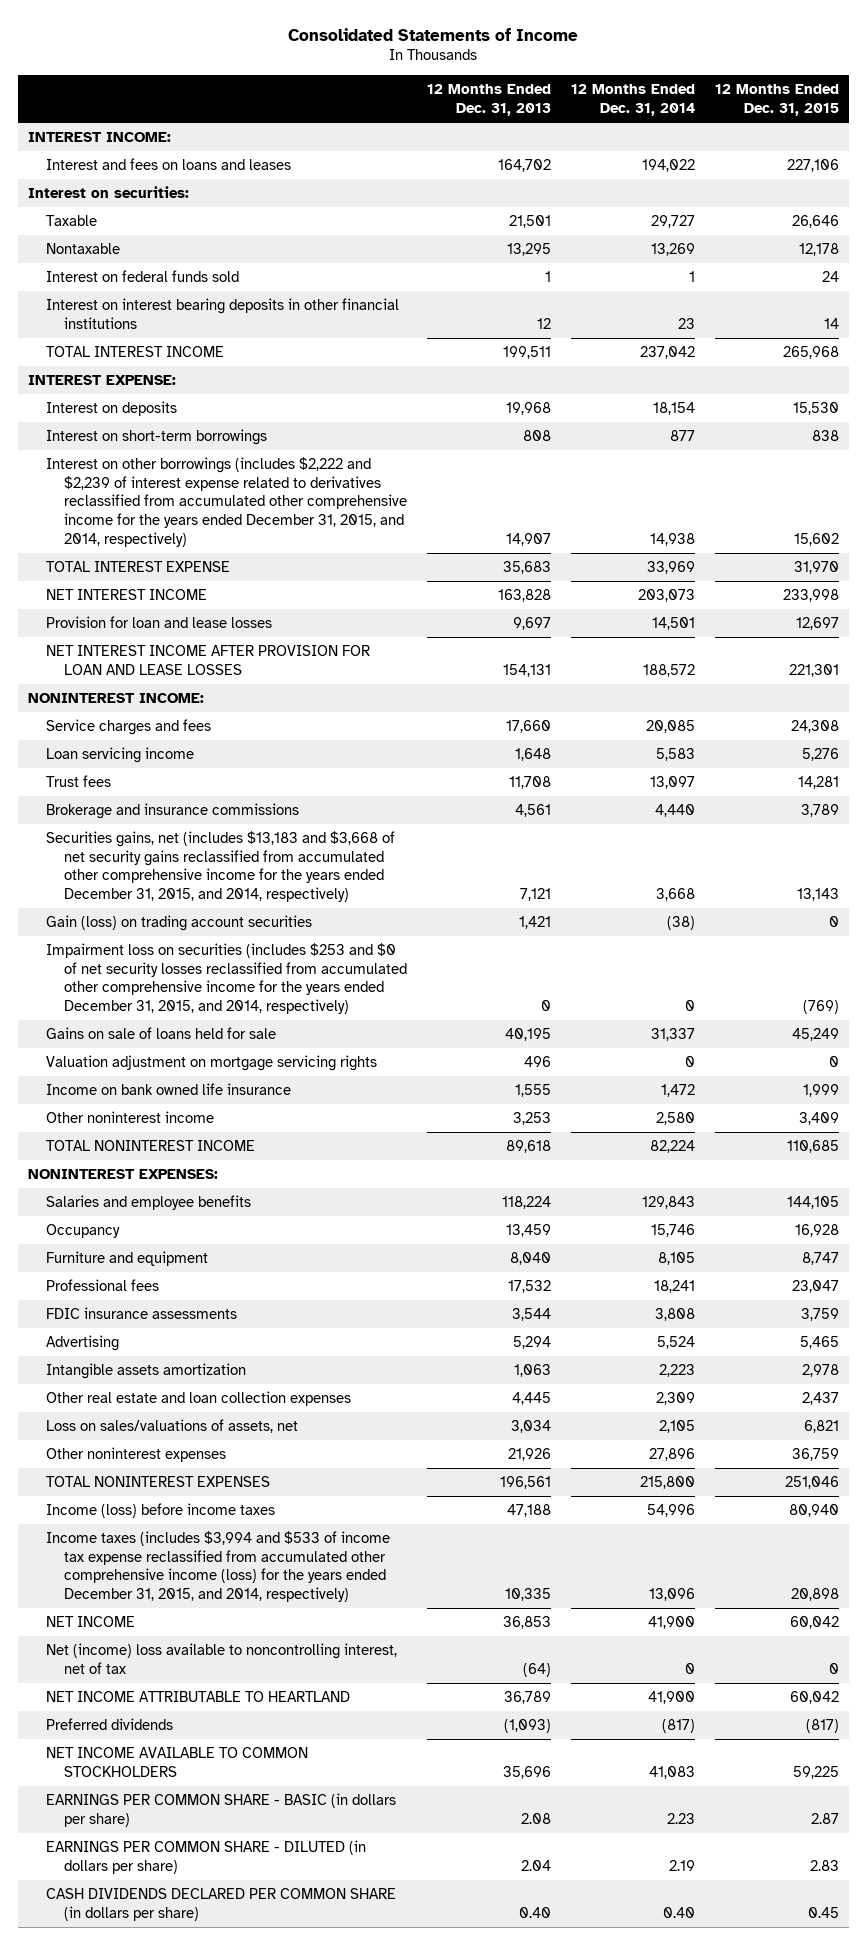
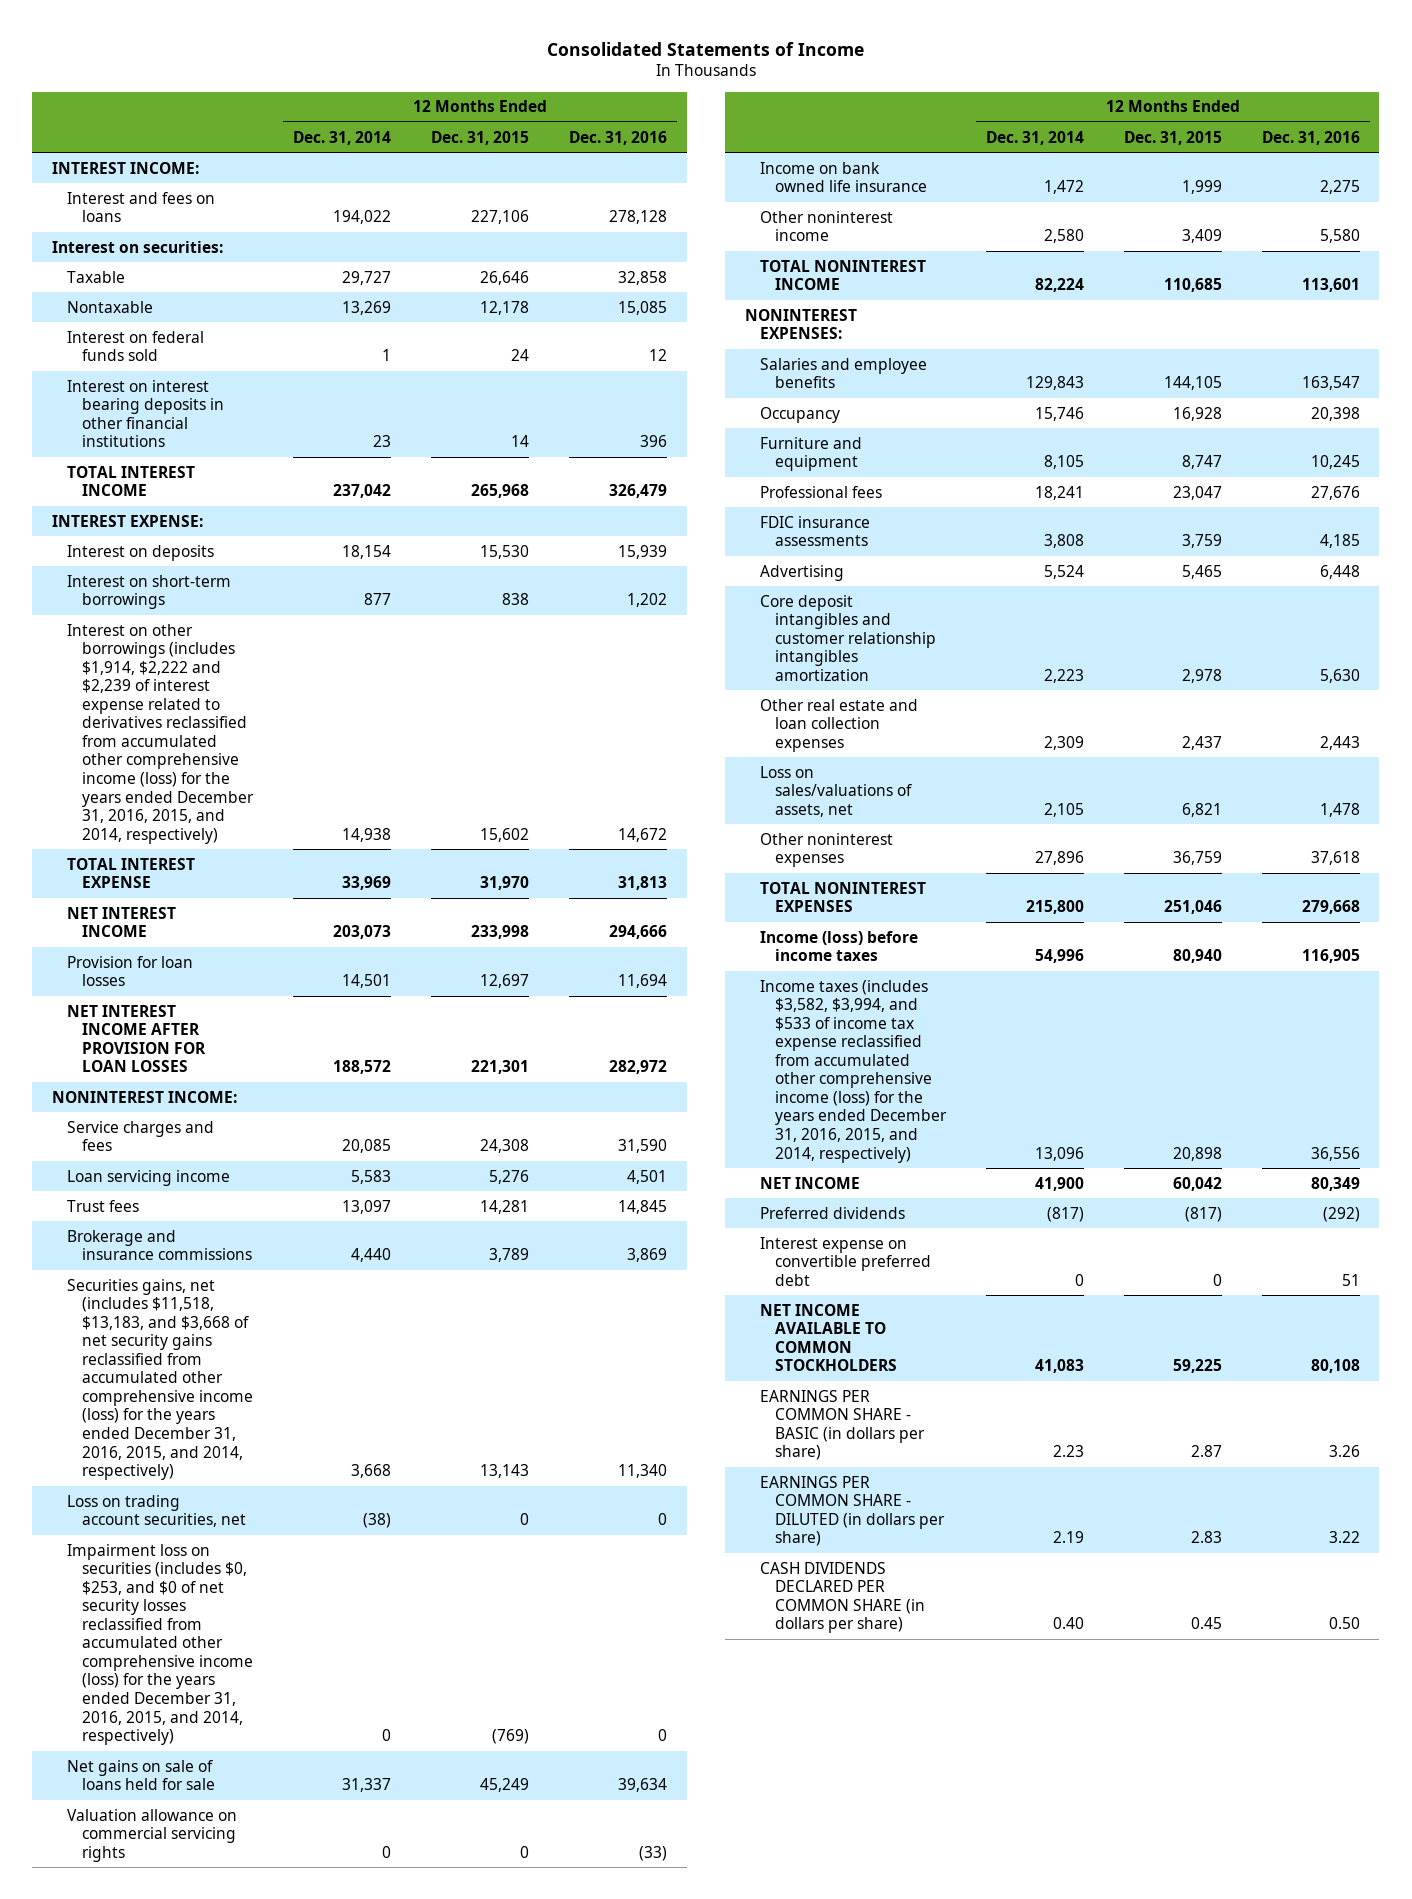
- | 12 Months Ended Dec. 31, 2013 | 12 Months Ended Dec. 31, 2014 | 12 Months Ended Dec. 31, 2015
+ | 12 Months Ended Dec. 31, 2014 | 12 Months Ended Dec. 31, 2015 | 12 Months Ended Dec. 31, 2016
- Interest and fees on loans and leases | 164,702 | 194,022 | 227,106
+ Interest and fees on loans | 194,022 | 227,106 | 278,128
- Interest on other borrowings (includes $2,222 and $2,239 of interest expense related to derivatives reclassified from accumulated other comprehensive income for the years ended December 31, 2015, and 2014, respectively) | 14,907 | 14,938 | 15,602
+ Interest on other borrowings (includes $1,914, $2,222 and $2,239 of interest expense related to derivatives reclassified from accumulated other comprehensive income (loss) for the years ended December 31, 2016, 2015, and 2014, respectively) | 14,938 | 15,602 | 14,672
- Provision for loan and lease losses | 9,697 | 14,501 | 12,697
- NET INTEREST INCOME AFTER PROVISION FOR LOAN AND LEASE LOSSES | 154,131 | 188,572 | 221,301
+ Provision for loan losses | 14,501 | 12,697 | 11,694
+ NET INTEREST INCOME AFTER PROVISION FOR LOAN LOSSES | 188,572 | 221,301 | 282,972
- Securities gains, net (includes $13,183 and $3,668 of net security gains reclassified from accumulated other comprehensive income for the years ended December 31, 2015, and 2014, respectively) | 7,121 | 3,668 | 13,143
- Gain (loss) on trading account securities | 1,421 | (38) | 0
- Impairment loss on securities (includes $253 and $0 of net security losses reclassified from accumulated other comprehensive income for the years ended December 31, 2015, and 2014, respectively) | 0 | 0 | (769)
- Gains on sale of loans held for sale | 40,195 | 31,337 | 45,249
- Valuation adjustment on mortgage servicing rights | 496 | 0 | 0
+ Securities gains, net (includes $11,518, $13,183, and $3,668 of net security gains reclassified from accumulated other comprehensive income (loss) for the years ended December 31, 2016, 2015, and 2014, respectively) | 3,668 | 13,143 | 11,340
+ Loss on trading account securities, net | (38) | 0 | 0
+ Impairment loss on securities (includes $0, $253, and $0 of net security losses reclassified from accumulated other comprehensive income (loss) for the years ended December 31, 2016, 2015, and 2014, respectively) | 0 | (769) | 0
+ Net gains on sale of loans held for sale | 31,337 | 45,249 | 39,634
+ Valuation allowance on commercial servicing rights | 0 | 0 | (33)
- Intangible assets amortization | 1,063 | 2,223 | 2,978
+ Core deposit intangibles and customer relationship intangibles amortization | 2,223 | 2,978 | 5,630
- Income taxes (includes $3,994 and $533 of income tax expense reclassified from accumulated other comprehensive income (loss) for the years ended December 31, 2015, and 2014, respectively) | 10,335 | 13,096 | 20,898
+ Income taxes (includes $3,582, $3,994, and $533 of income tax expense reclassified from accumulated other comprehensive income (loss) for the years ended December 31, 2016, 2015, and 2014, respectively) | 13,096 | 20,898 | 36,556
- Net (income) loss available to noncontrolling interest, net of tax | (64) | 0 | 0
- NET INCOME ATTRIBUTABLE TO HEARTLAND | 36,789 | 41,900 | 60,042
+ Interest expense on convertible preferred debt | 0 | 0 | 51

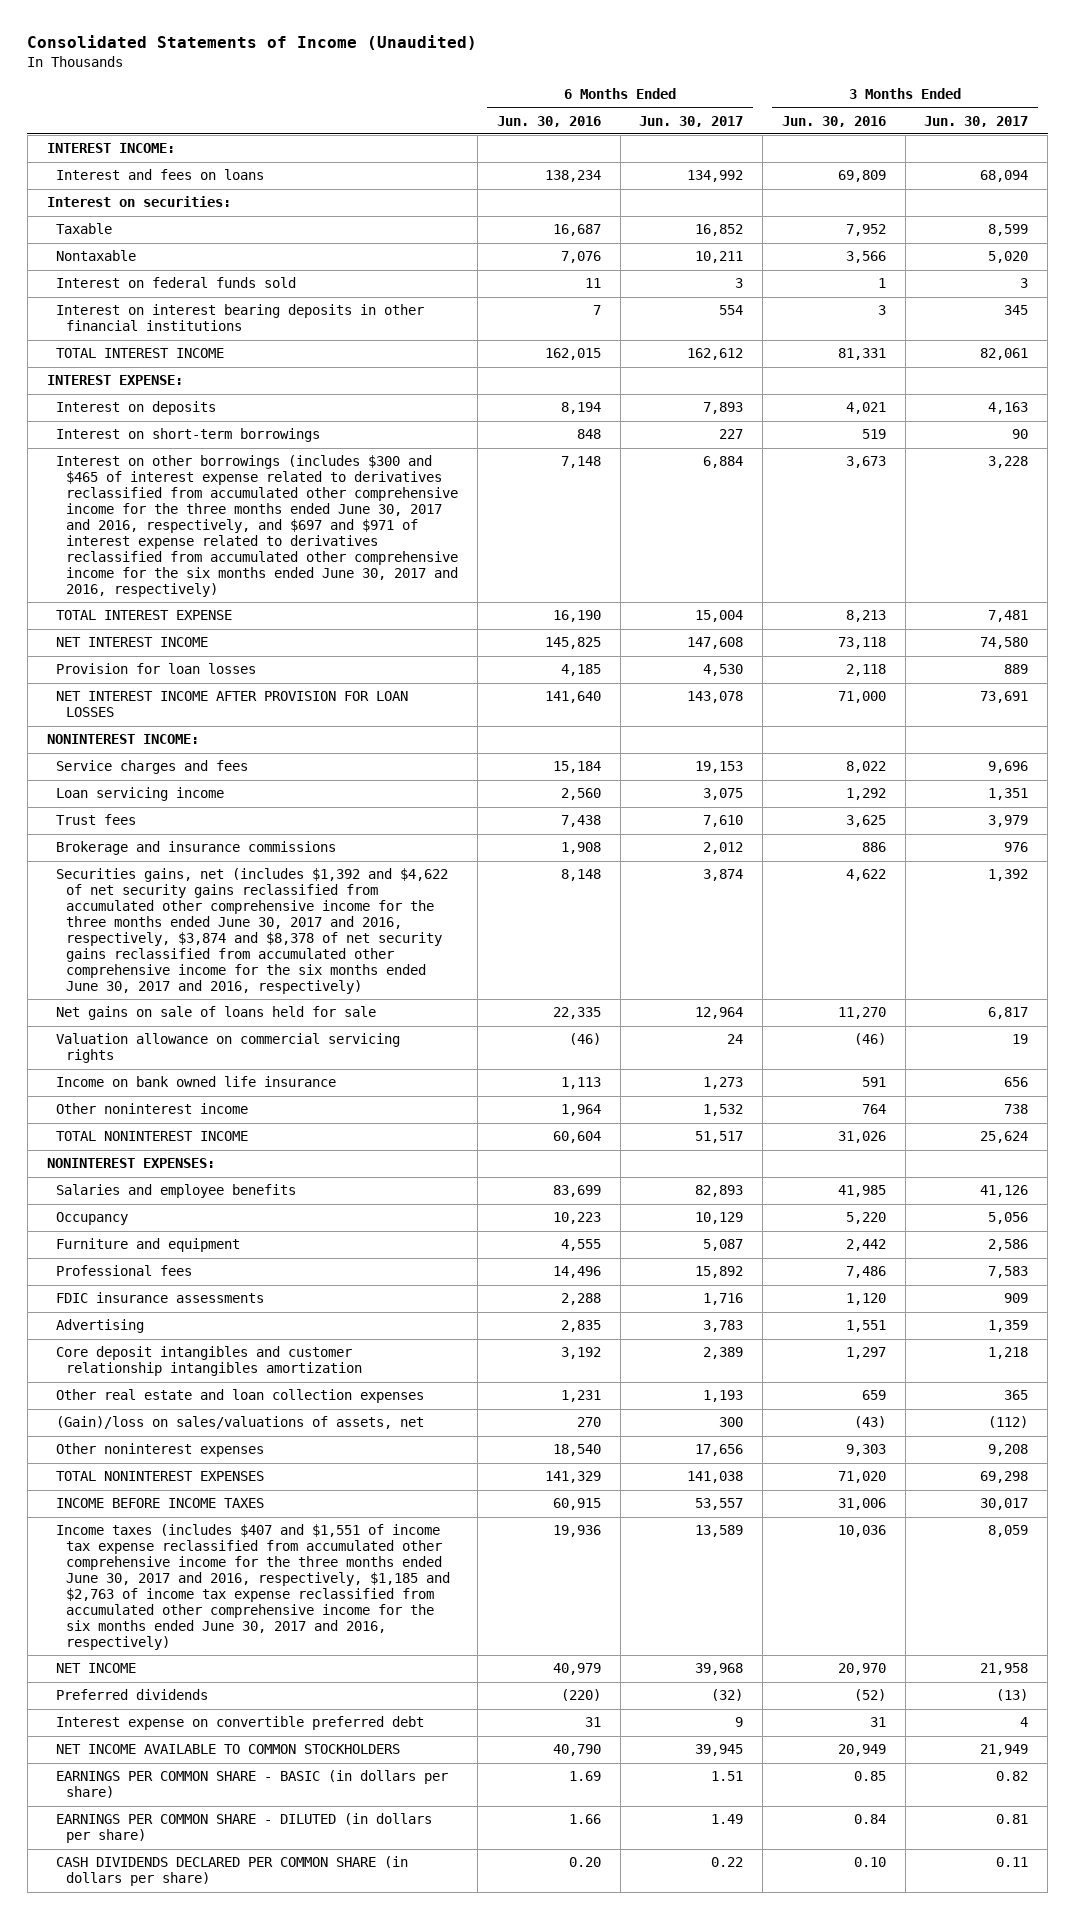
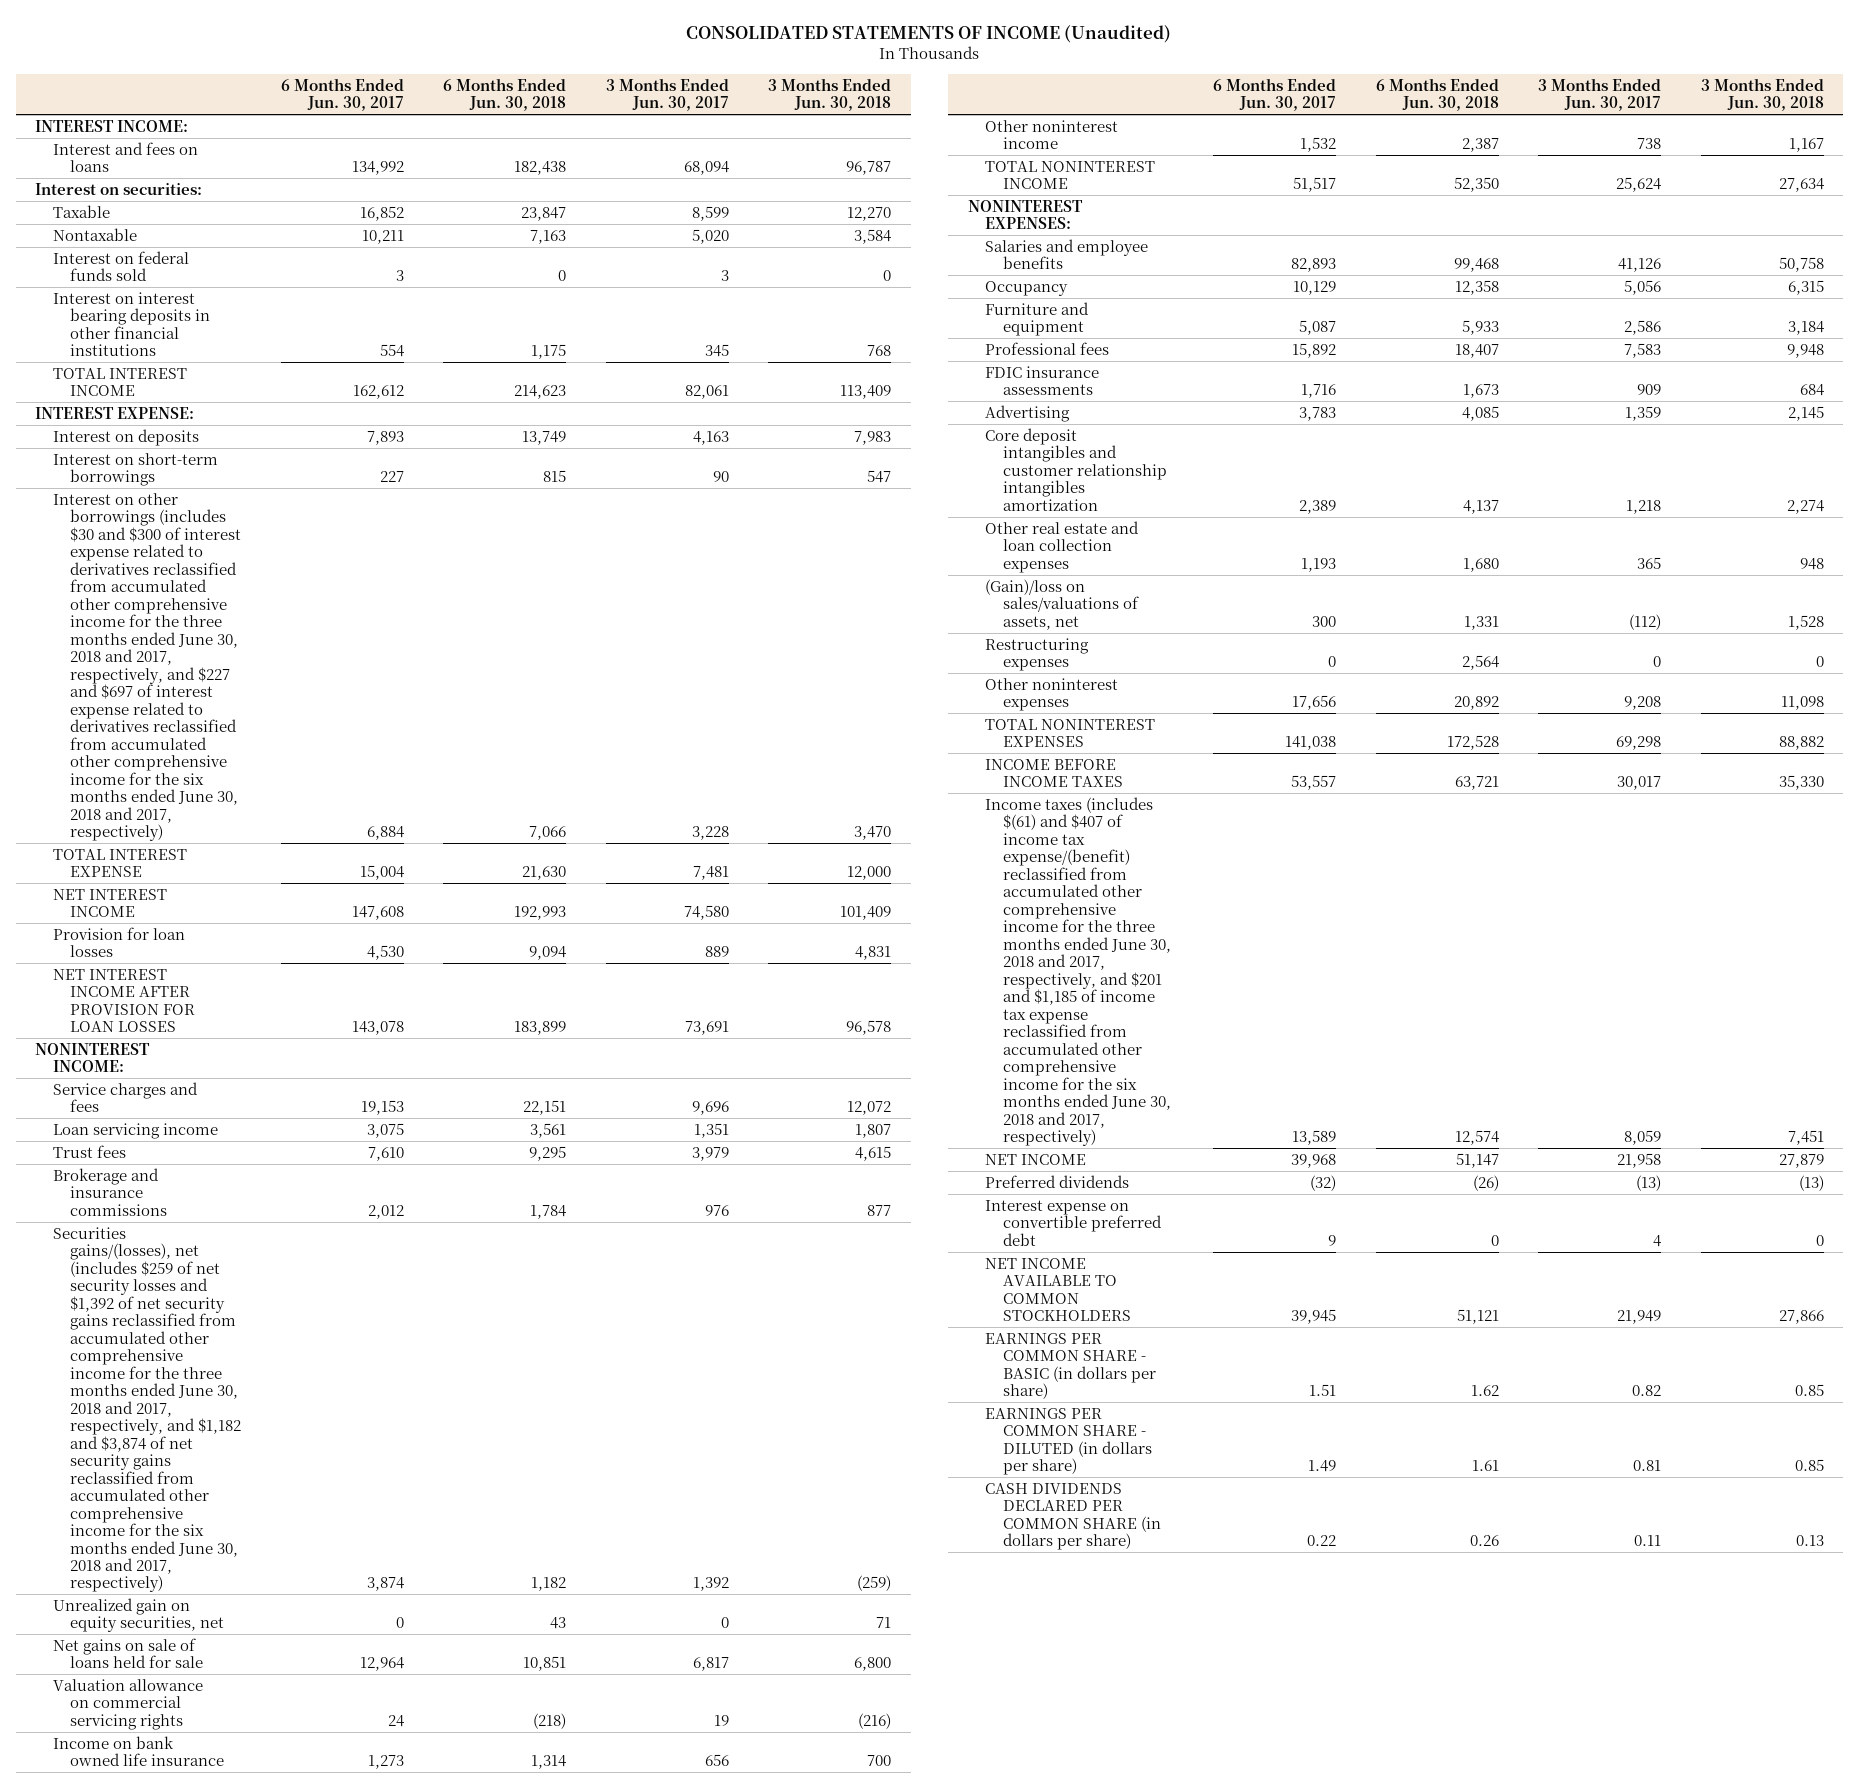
- Consolidated Statements of Income (Unaudited)
+ CONSOLIDATED STATEMENTS OF INCOME (Unaudited)
- | 6 Months Ended Jun. 30, 2016 | 6 Months Ended Jun. 30, 2017 | 3 Months Ended Jun. 30, 2016 | 3 Months Ended Jun. 30, 2017
+ | 6 Months Ended Jun. 30, 2017 | 6 Months Ended Jun. 30, 2018 | 3 Months Ended Jun. 30, 2017 | 3 Months Ended Jun. 30, 2018
- Interest on other borrowings (includes $300 and $465 of interest expense related to derivatives reclassified from accumulated other comprehensive income for the three months ended June 30, 2017 and 2016, respectively, and $697 and $971 of interest expense related to derivatives reclassified from accumulated other comprehensive income for the six months ended June 30, 2017 and 2016, respectively) | 7,148 | 6,884 | 3,673 | 3,228
+ Interest on other borrowings (includes $30 and $300 of interest expense related to derivatives reclassified from accumulated other comprehensive income for the three months ended June 30, 2018 and 2017, respectively, and $227 and $697 of interest expense related to derivatives reclassified from accumulated other comprehensive income for the six months ended June 30, 2018 and 2017, respectively) | 6,884 | 7,066 | 3,228 | 3,470
- Securities gains, net (includes $1,392 and $4,622 of net security gains reclassified from accumulated other comprehensive income for the three months ended June 30, 2017 and 2016, respectively, $3,874 and $8,378 of net security gains reclassified from accumulated other comprehensive income for the six months ended June 30, 2017 and 2016, respectively) | 8,148 | 3,874 | 4,622 | 1,392
+ Securities gains/(losses), net (includes $259 of net security losses and $1,392 of net security gains reclassified from accumulated other comprehensive income for the three months ended June 30, 2018 and 2017, respectively, and $1,182 and $3,874 of net security gains reclassified from accumulated other comprehensive income for the six months ended June 30, 2018 and 2017, respectively) | 3,874 | 1,182 | 1,392 | (259)
+ Unrealized gain on equity securities, net | 0 | 43 | 0 | 71
+ Restructuring expenses | 0 | 2,564 | 0 | 0
- Income taxes (includes $407 and $1,551 of income tax expense reclassified from accumulated other comprehensive income for the three months ended June 30, 2017 and 2016, respectively, $1,185 and $2,763 of income tax expense reclassified from accumulated other comprehensive income for the six months ended June 30, 2017 and 2016, respectively) | 19,936 | 13,589 | 10,036 | 8,059
+ Income taxes (includes $(61) and $407 of income tax expense/(benefit) reclassified from accumulated other comprehensive income for the three months ended June 30, 2018 and 2017, respectively, and $201 and $1,185 of income tax expense reclassified from accumulated other comprehensive income for the six months ended June 30, 2018 and 2017, respectively) | 13,589 | 12,574 | 8,059 | 7,451

